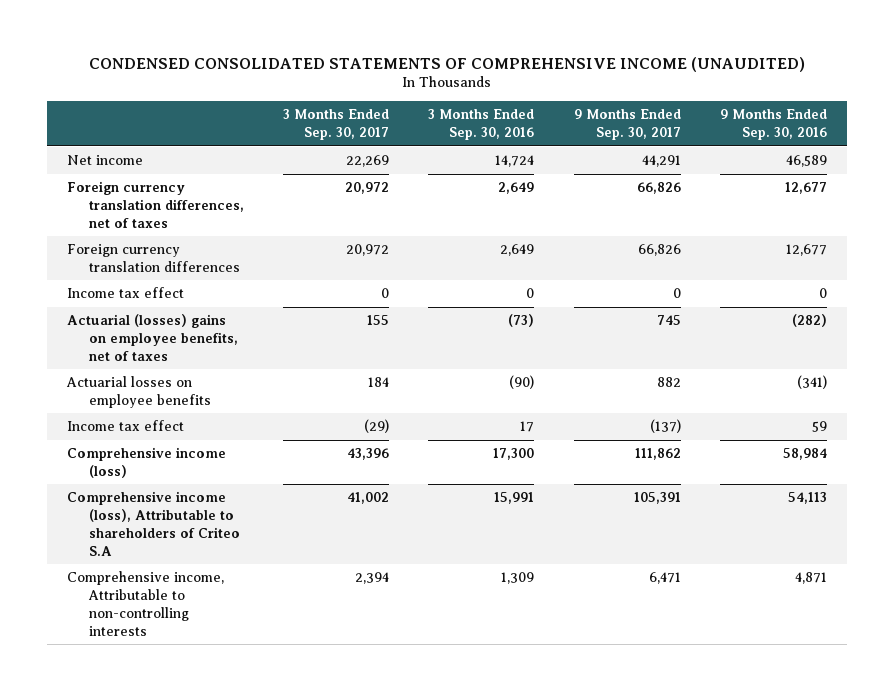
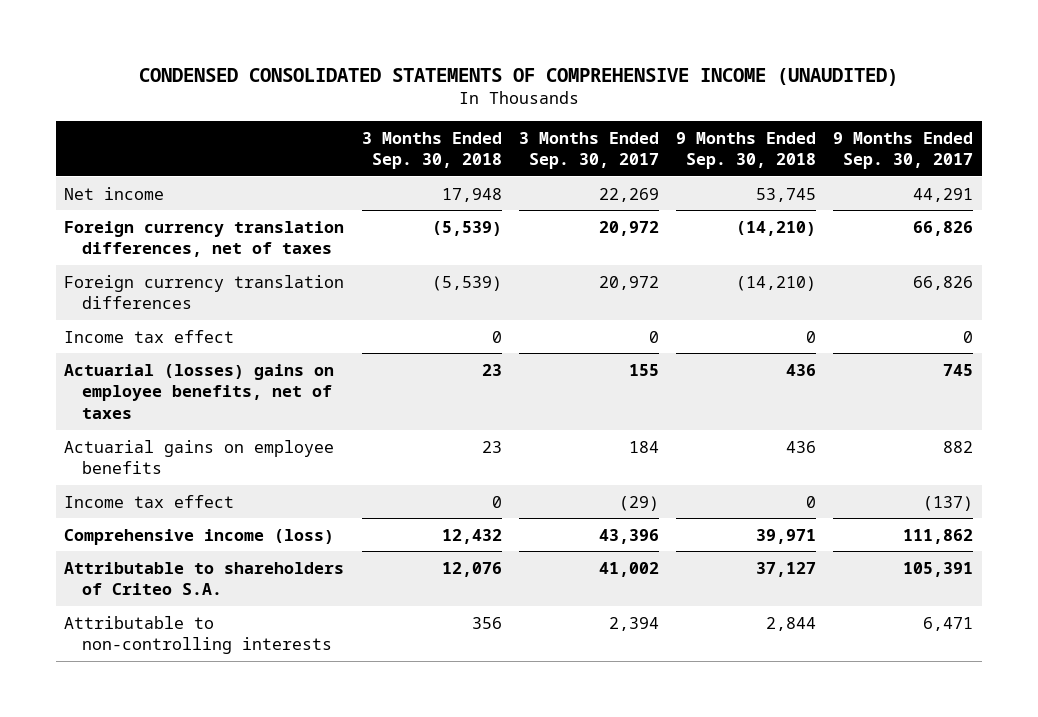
- | 3 Months Ended Sep. 30, 2017 | 3 Months Ended Sep. 30, 2016 | 9 Months Ended Sep. 30, 2017 | 9 Months Ended Sep. 30, 2016
+ | 3 Months Ended Sep. 30, 2018 | 3 Months Ended Sep. 30, 2017 | 9 Months Ended Sep. 30, 2018 | 9 Months Ended Sep. 30, 2017
- Actuarial losses on employee benefits | 184 | (90) | 882 | (341)
+ Actuarial gains on employee benefits | 23 | 184 | 436 | 882
- Comprehensive income (loss), Attributable to shareholders of Criteo S.A | 41,002 | 15,991 | 105,391 | 54,113
- Comprehensive income, Attributable to non-controlling interests | 2,394 | 1,309 | 6,471 | 4,871
+ Attributable to shareholders of Criteo S.A. | 12,076 | 41,002 | 37,127 | 105,391
+ Attributable to non-controlling interests | 356 | 2,394 | 2,844 | 6,471

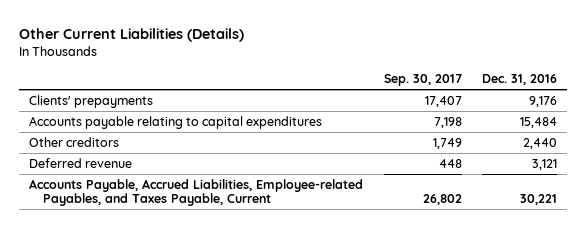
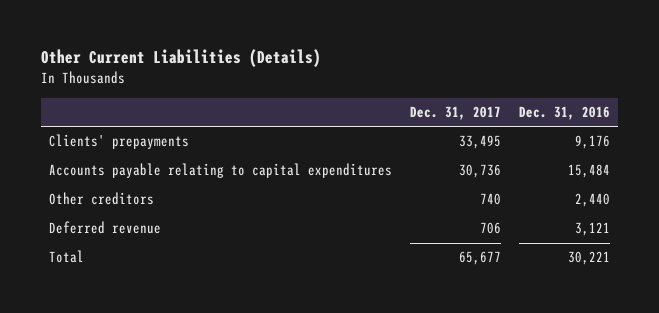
- | Sep. 30, 2017 | Dec. 31, 2016
+ | Dec. 31, 2017 | Dec. 31, 2016
- Accounts Payable, Accrued Liabilities, Employee-related Payables, and Taxes Payable, Current | 26,802 | 30,221
+ Total | 65,677 | 30,221

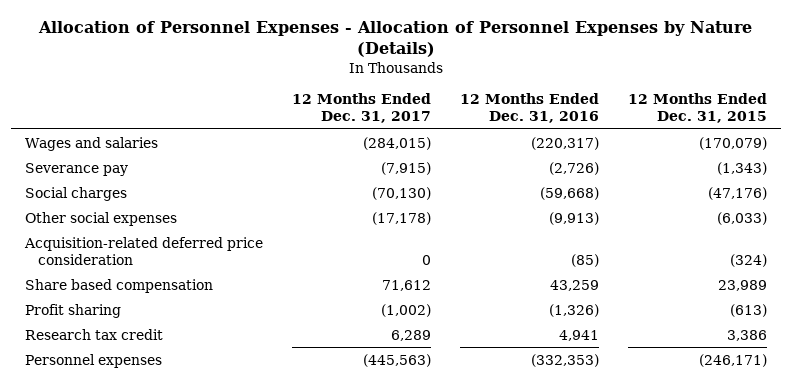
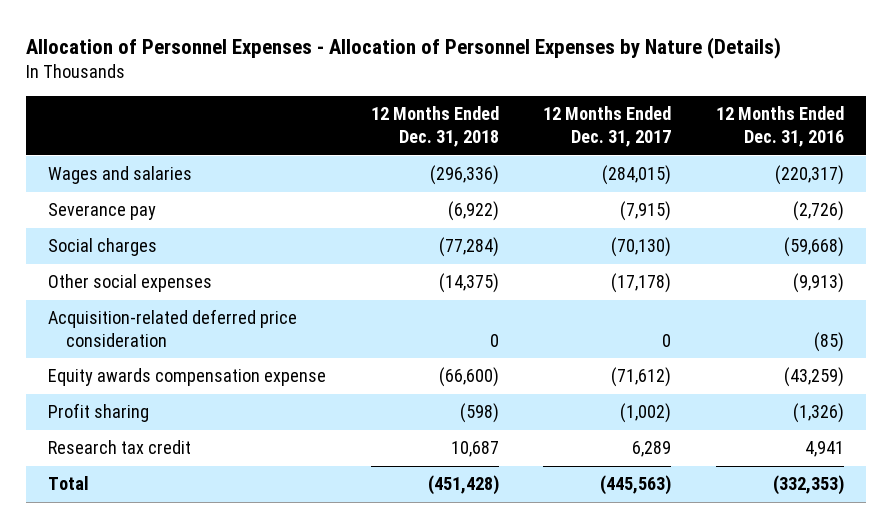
- | 12 Months Ended Dec. 31, 2017 | 12 Months Ended Dec. 31, 2016 | 12 Months Ended Dec. 31, 2015
+ | 12 Months Ended Dec. 31, 2018 | 12 Months Ended Dec. 31, 2017 | 12 Months Ended Dec. 31, 2016
- Share based compensation | 71,612 | 43,259 | 23,989
+ Equity awards compensation expense | (66,600) | (71,612) | (43,259)
- Personnel expenses | (445,563) | (332,353) | (246,171)
+ Total | (451,428) | (445,563) | (332,353)

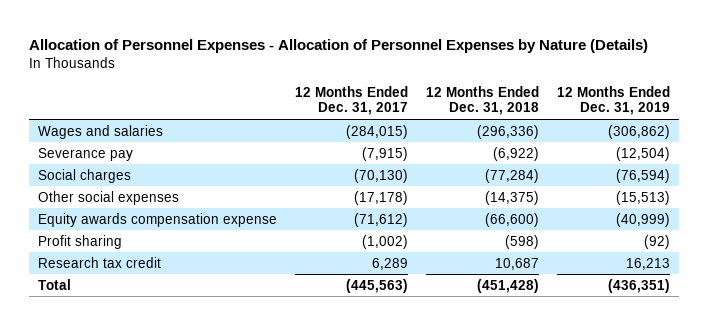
- | 12 Months Ended Dec. 31, 2018 | 12 Months Ended Dec. 31, 2017 | 12 Months Ended Dec. 31, 2016
+ | 12 Months Ended Dec. 31, 2017 | 12 Months Ended Dec. 31, 2018 | 12 Months Ended Dec. 31, 2019
- Acquisition-related deferred price consideration | 0 | 0 | (85)

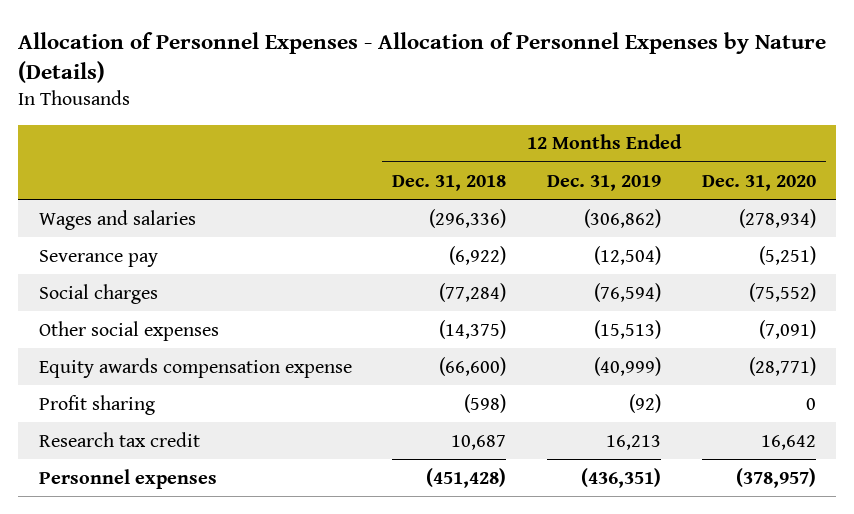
- | 12 Months Ended Dec. 31, 2017 | 12 Months Ended Dec. 31, 2018 | 12 Months Ended Dec. 31, 2019
+ | 12 Months Ended Dec. 31, 2018 | 12 Months Ended Dec. 31, 2019 | 12 Months Ended Dec. 31, 2020
- Total | (445,563) | (451,428) | (436,351)
+ Personnel expenses | (451,428) | (436,351) | (378,957)

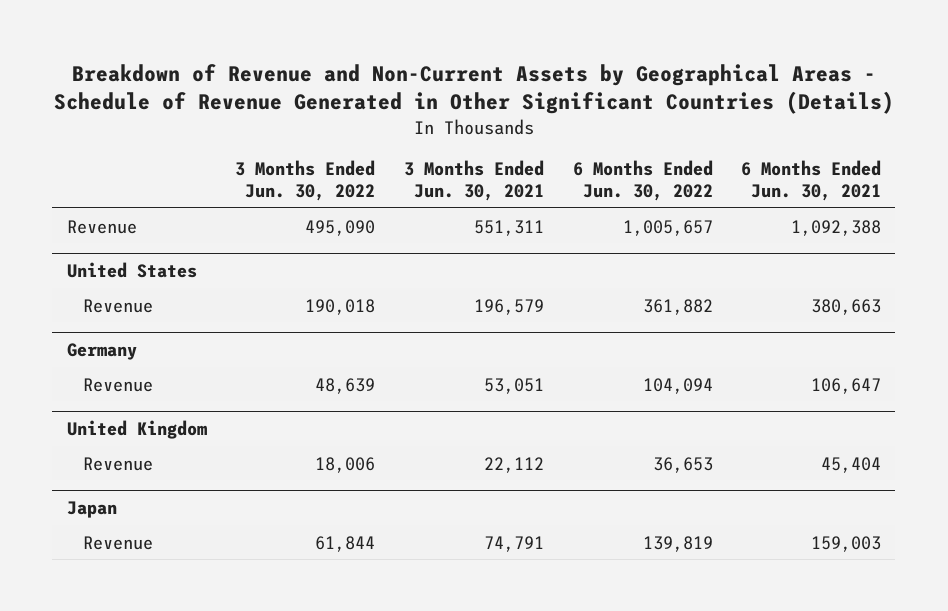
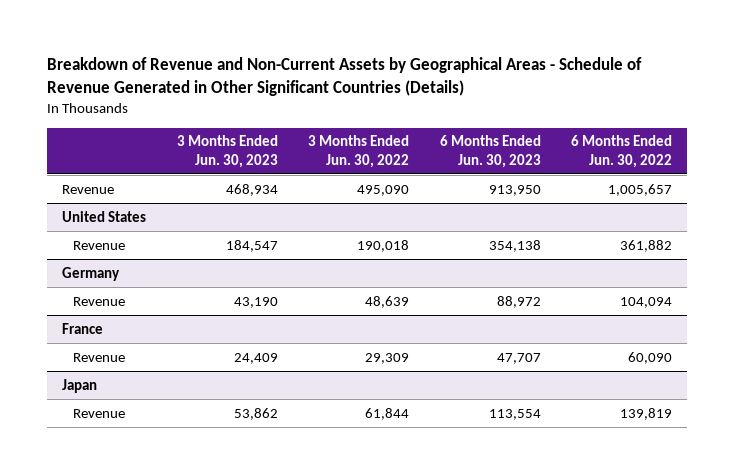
- | 3 Months Ended Jun. 30, 2022 | 3 Months Ended Jun. 30, 2021 | 6 Months Ended Jun. 30, 2022 | 6 Months Ended Jun. 30, 2021
+ | 3 Months Ended Jun. 30, 2023 | 3 Months Ended Jun. 30, 2022 | 6 Months Ended Jun. 30, 2023 | 6 Months Ended Jun. 30, 2022
- United Kingdom
- Revenue | 18,006 | 22,112 | 36,653 | 45,404
+ France
+ Revenue | 24,409 | 29,309 | 47,707 | 60,090

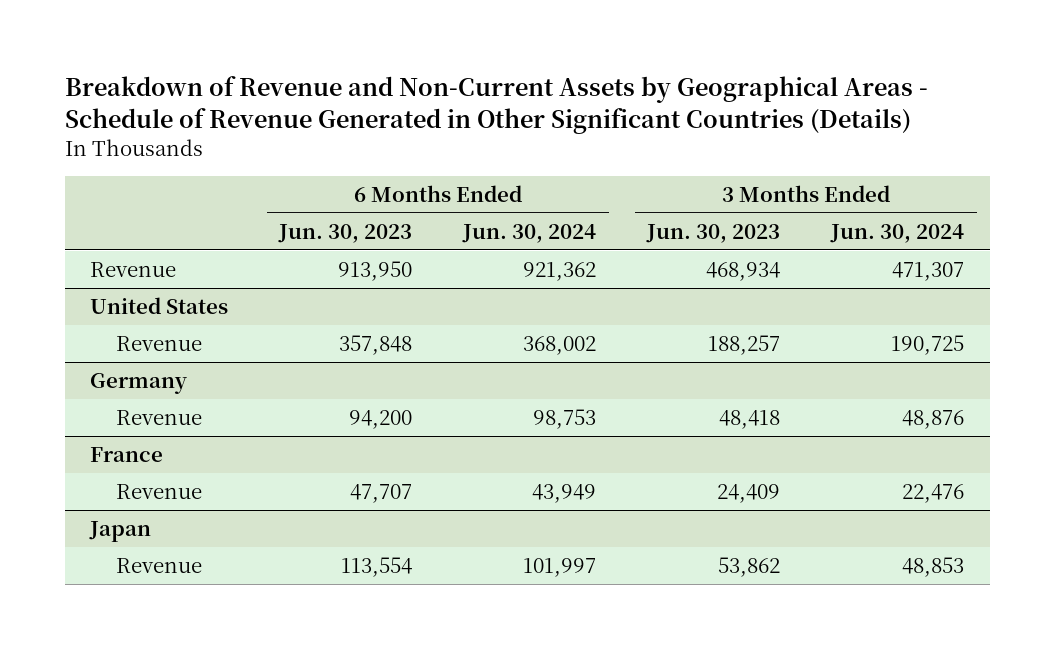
- | 3 Months Ended Jun. 30, 2023 | 3 Months Ended Jun. 30, 2022 | 6 Months Ended Jun. 30, 2023 | 6 Months Ended Jun. 30, 2022
+ | 6 Months Ended Jun. 30, 2023 | 6 Months Ended Jun. 30, 2024 | 3 Months Ended Jun. 30, 2023 | 3 Months Ended Jun. 30, 2024
@ United States
- Revenue | 184,547 | 190,018 | 354,138 | 361,882
+ Revenue | 357,848 | 368,002 | 188,257 | 190,725
@ Germany
- Revenue | 43,190 | 48,639 | 88,972 | 104,094
+ Revenue | 94,200 | 98,753 | 48,418 | 48,876

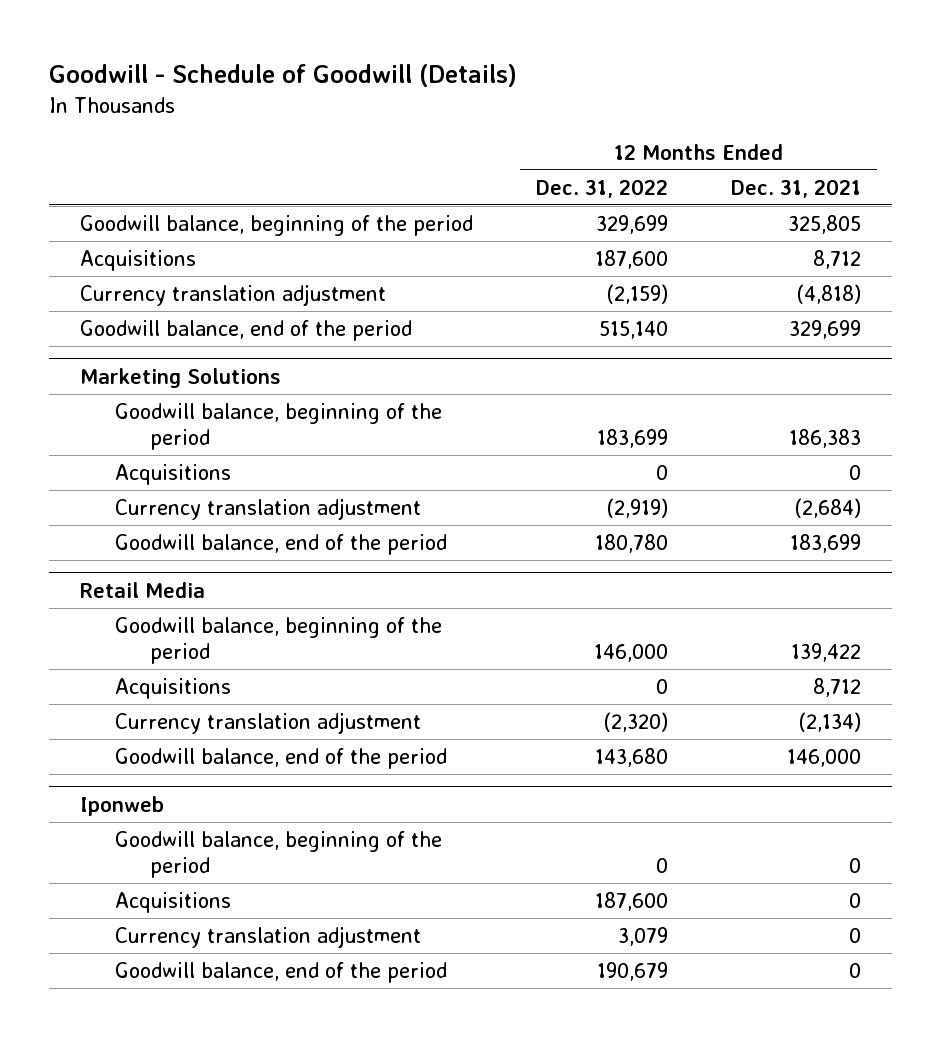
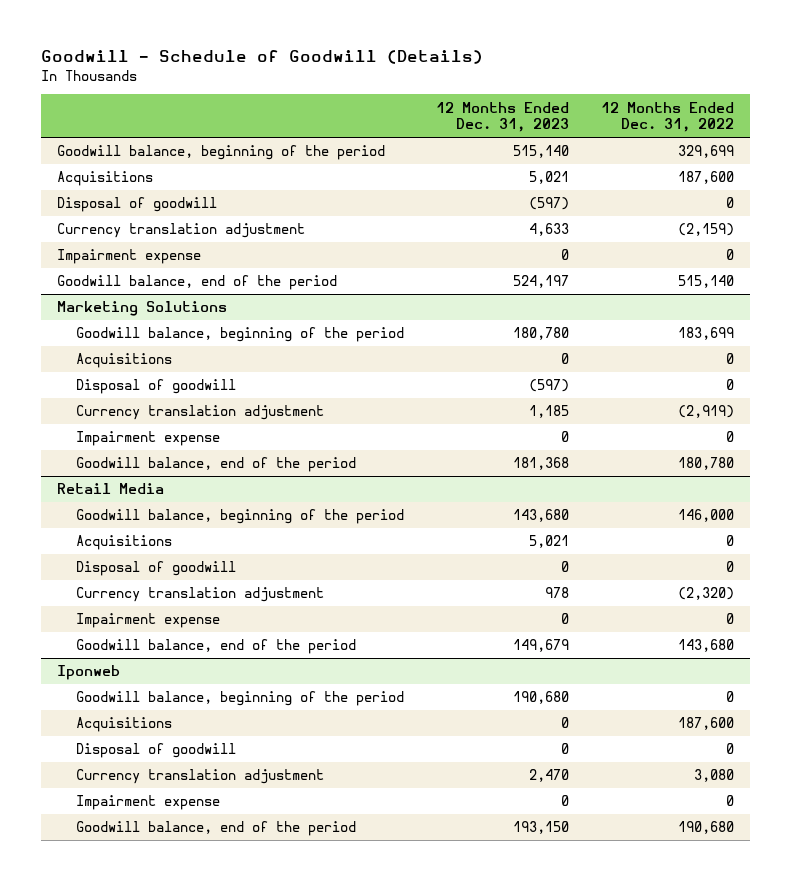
- | 12 Months Ended Dec. 31, 2022 | 12 Months Ended Dec. 31, 2021
+ | 12 Months Ended Dec. 31, 2023 | 12 Months Ended Dec. 31, 2022
+ Disposal of goodwill | (597) | 0
+ Impairment expense | 0 | 0
@ Marketing Solutions
+ Disposal of goodwill | (597) | 0
+ Impairment expense | 0 | 0
@ Retail Media
+ Disposal of goodwill | 0 | 0
+ Impairment expense | 0 | 0
@ Iponweb
- Currency translation adjustment | 3,079 | 0
- Goodwill balance, end of the period | 190,679 | 0
+ Disposal of goodwill | 0 | 0
+ Currency translation adjustment | 2,470 | 3,080
+ Impairment expense | 0 | 0
+ Goodwill balance, end of the period | 193,150 | 190,680

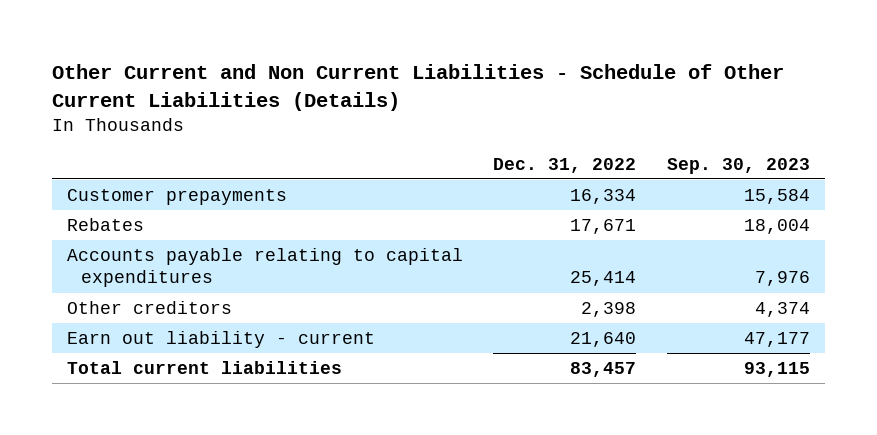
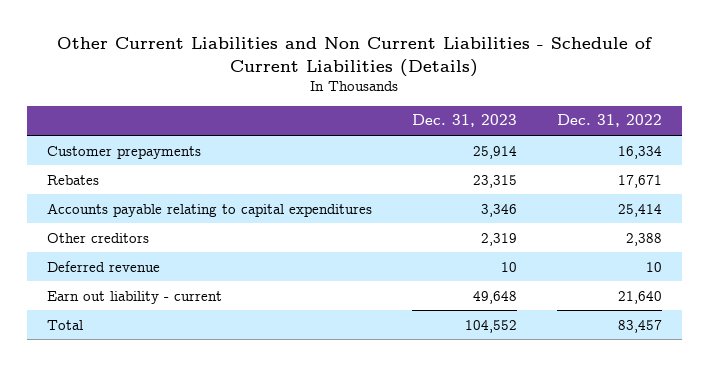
- Other Current and Non Current Liabilities - Schedule of Other Current Liabilities (Details)
+ Other Current Liabilities and Non Current Liabilities - Schedule of Current Liabilities (Details)
- | Dec. 31, 2022 | Sep. 30, 2023
+ | Dec. 31, 2023 | Dec. 31, 2022
- Other creditors | 2,398 | 4,374
+ Other creditors | 2,319 | 2,388
+ Deferred revenue | 10 | 10
- Total current liabilities | 83,457 | 93,115
+ Total | 104,552 | 83,457

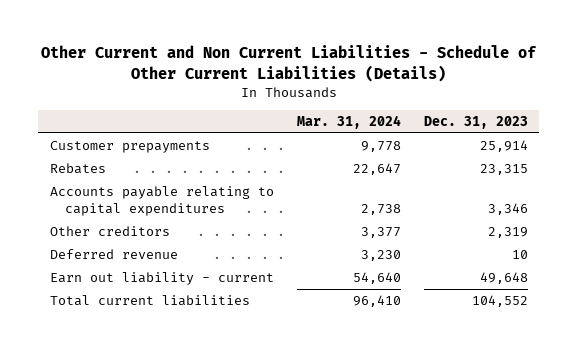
- Other Current Liabilities and Non Current Liabilities - Schedule of Current Liabilities (Details)
+ Other Current and Non Current Liabilities - Schedule of Other Current Liabilities (Details)
- | Dec. 31, 2023 | Dec. 31, 2022
+ | Mar. 31, 2024 | Dec. 31, 2023
- Total | 104,552 | 83,457
+ Total current liabilities | 96,410 | 104,552

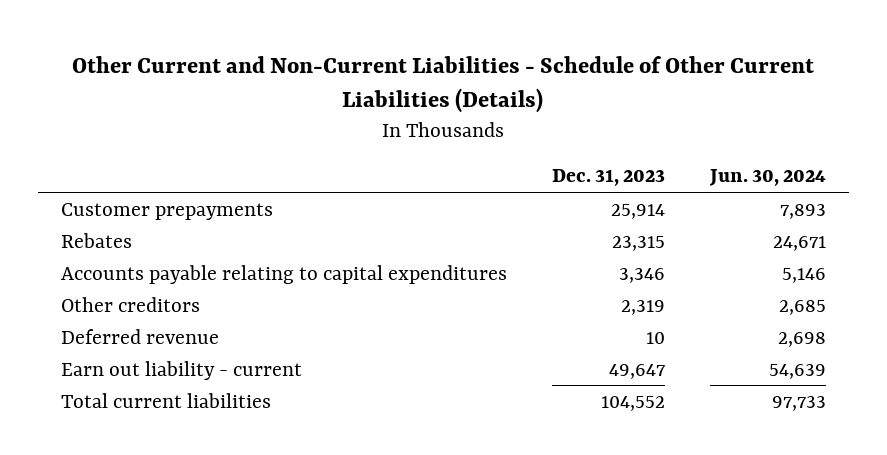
- Other Current and Non Current Liabilities - Schedule of Other Current Liabilities (Details)
+ Other Current and Non-Current Liabilities - Schedule of Other Current Liabilities (Details)
- | Mar. 31, 2024 | Dec. 31, 2023
+ | Dec. 31, 2023 | Jun. 30, 2024
- Earn out liability - current | 54,640 | 49,648
+ Earn out liability - current | 49,647 | 54,639

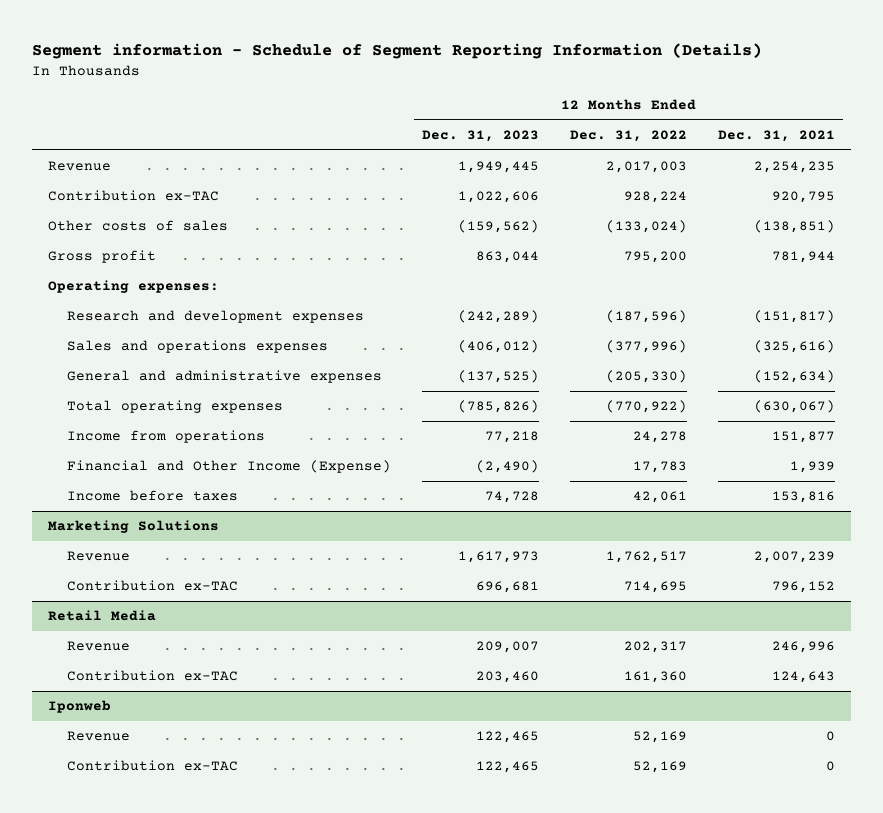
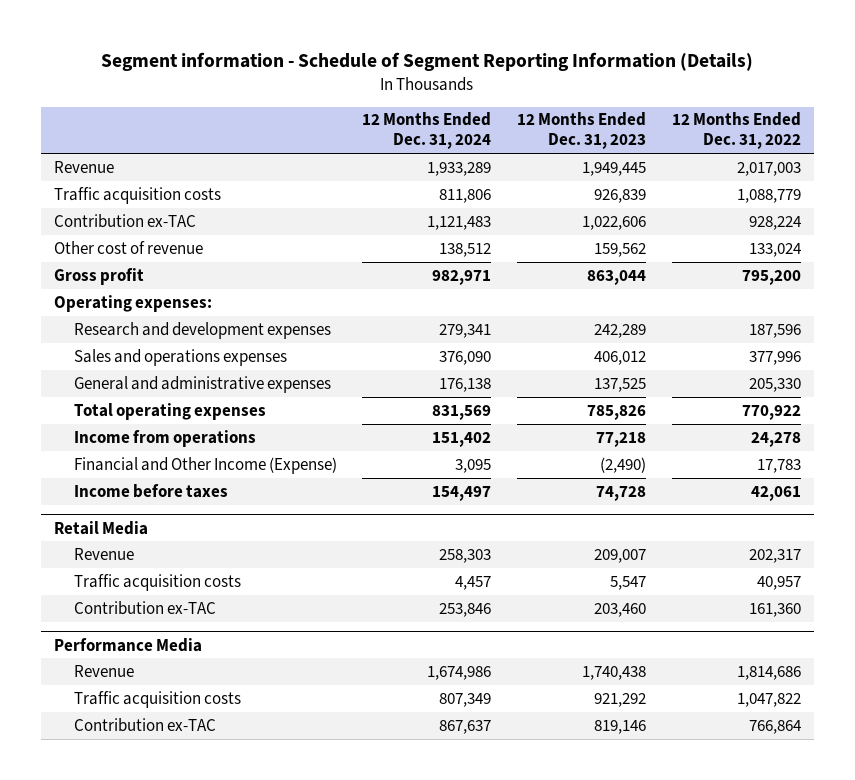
- | 12 Months Ended Dec. 31, 2023 | 12 Months Ended Dec. 31, 2022 | 12 Months Ended Dec. 31, 2021
+ | 12 Months Ended Dec. 31, 2024 | 12 Months Ended Dec. 31, 2023 | 12 Months Ended Dec. 31, 2022
+ Traffic acquisition costs | 811,806 | 926,839 | 1,088,779
- Other costs of sales | (159,562) | (133,024) | (138,851)
+ Other cost of revenue | 138,512 | 159,562 | 133,024
- Research and development expenses | (242,289) | (187,596) | (151,817)
- Sales and operations expenses | (406,012) | (377,996) | (325,616)
- General and administrative expenses | (137,525) | (205,330) | (152,634)
- Total operating expenses | (785,826) | (770,922) | (630,067)
+ Research and development expenses | 279,341 | 242,289 | 187,596
+ Sales and operations expenses | 376,090 | 406,012 | 377,996
+ General and administrative expenses | 176,138 | 137,525 | 205,330
+ Total operating expenses | 831,569 | 785,826 | 770,922
- Marketing Solutions
- Revenue | 1,617,973 | 1,762,517 | 2,007,239
- Contribution ex-TAC | 696,681 | 714,695 | 796,152
@ Retail Media
+ Traffic acquisition costs | 4,457 | 5,547 | 40,957
- Iponweb
- Revenue | 122,465 | 52,169 | 0
- Contribution ex-TAC | 122,465 | 52,169 | 0
+ Performance Media
+ Revenue | 1,674,986 | 1,740,438 | 1,814,686
+ Traffic acquisition costs | 807,349 | 921,292 | 1,047,822
+ Contribution ex-TAC | 867,637 | 819,146 | 766,864

